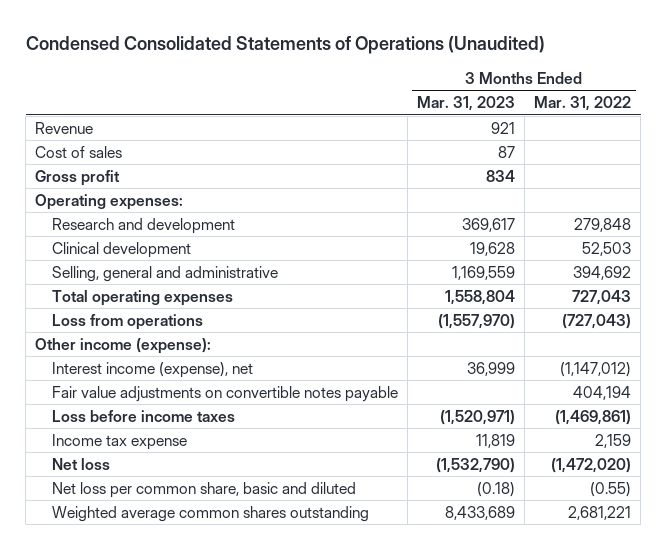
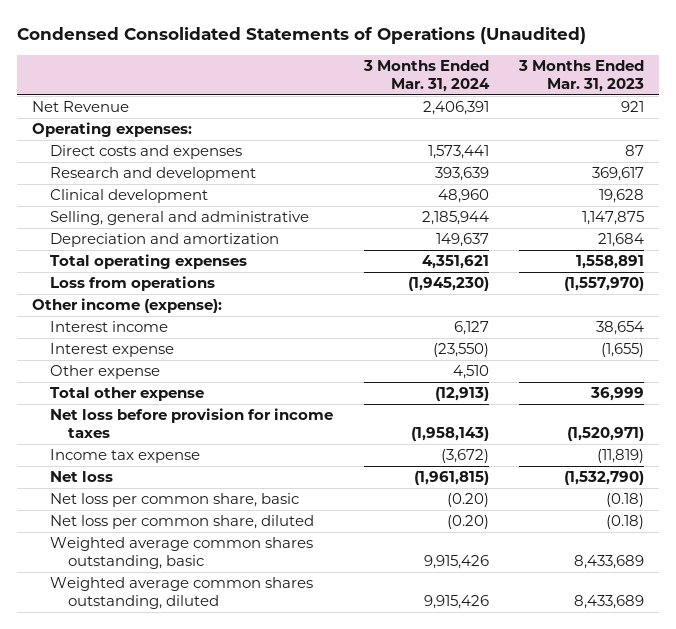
- | 3 Months Ended Mar. 31, 2023 | 3 Months Ended Mar. 31, 2022
+ | 3 Months Ended Mar. 31, 2024 | 3 Months Ended Mar. 31, 2023
- Revenue | 921 |
- Cost of sales | 87 |
- Gross profit | 834 |
+ Net Revenue | 2,406,391 | 921
+ Direct costs and expenses | 1,573,441 | 87
- Selling, general and administrative | 1,169,559 | 394,692
- Total operating expenses | 1,558,804 | 727,043
+ Selling, general and administrative | 2,185,944 | 1,147,875
+ Depreciation and amortization | 149,637 | 21,684
+ Total operating expenses | 4,351,621 | 1,558,891
- Interest income (expense), net | 36,999 | (1,147,012)
- Fair value adjustments on convertible notes payable | | 404,194
- Loss before income taxes | (1,520,971) | (1,469,861)
- Income tax expense | 11,819 | 2,159
+ Interest income | 6,127 | 38,654
+ Interest expense | (23,550) | (1,655)
+ Other expense | 4,510 |
+ Total other expense | (12,913) | 36,999
+ Net loss before provision for income taxes | (1,958,143) | (1,520,971)
+ Income tax expense | (3,672) | (11,819)
- Net loss per common share, basic and diluted | (0.18) | (0.55)
- Weighted average common shares outstanding | 8,433,689 | 2,681,221
+ Net loss per common share, basic | (0.20) | (0.18)
+ Net loss per common share, diluted | (0.20) | (0.18)
+ Weighted average common shares outstanding, basic | 9,915,426 | 8,433,689
+ Weighted average common shares outstanding, diluted | 9,915,426 | 8,433,689

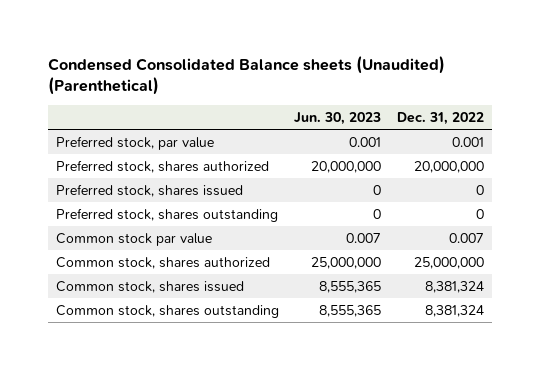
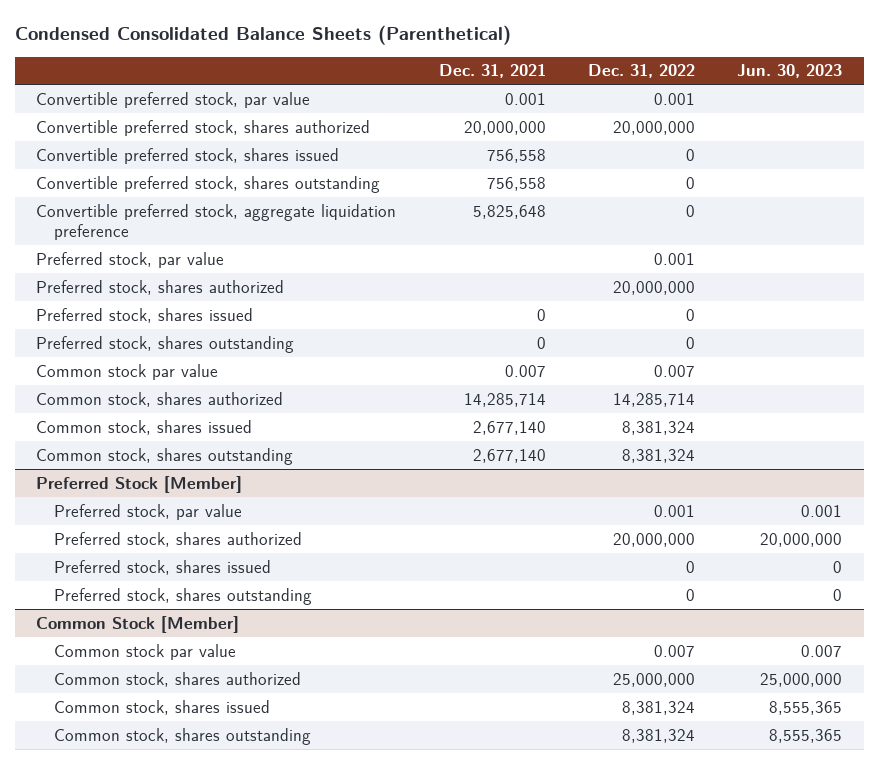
- Condensed Consolidated Balance sheets (Unaudited) (Parenthetical)
+ Condensed Consolidated Balance Sheets (Parenthetical)
- | Jun. 30, 2023 | Dec. 31, 2022
+ | Dec. 31, 2021 | Dec. 31, 2022 | Jun. 30, 2023
+ Convertible preferred stock, par value | 0.001 | 0.001 |
+ Convertible preferred stock, shares authorized | 20,000,000 | 20,000,000 |
+ Convertible preferred stock, shares issued | 756,558 | 0 |
+ Convertible preferred stock, shares outstanding | 756,558 | 0 |
+ Convertible preferred stock, aggregate liquidation preference | 5,825,648 | 0 |
+ Preferred stock, par value | | 0.001 |
+ Preferred stock, shares authorized | | 20,000,000 |
+ Preferred stock, shares issued | 0 | 0 |
+ Preferred stock, shares outstanding | 0 | 0 |
+ Common stock par value | 0.007 | 0.007 |
+ Common stock, shares authorized | 14,285,714 | 14,285,714 |
+ Common stock, shares issued | 2,677,140 | 8,381,324 |
+ Common stock, shares outstanding | 2,677,140 | 8,381,324 |
+ Preferred Stock [Member]
+ Common Stock [Member]

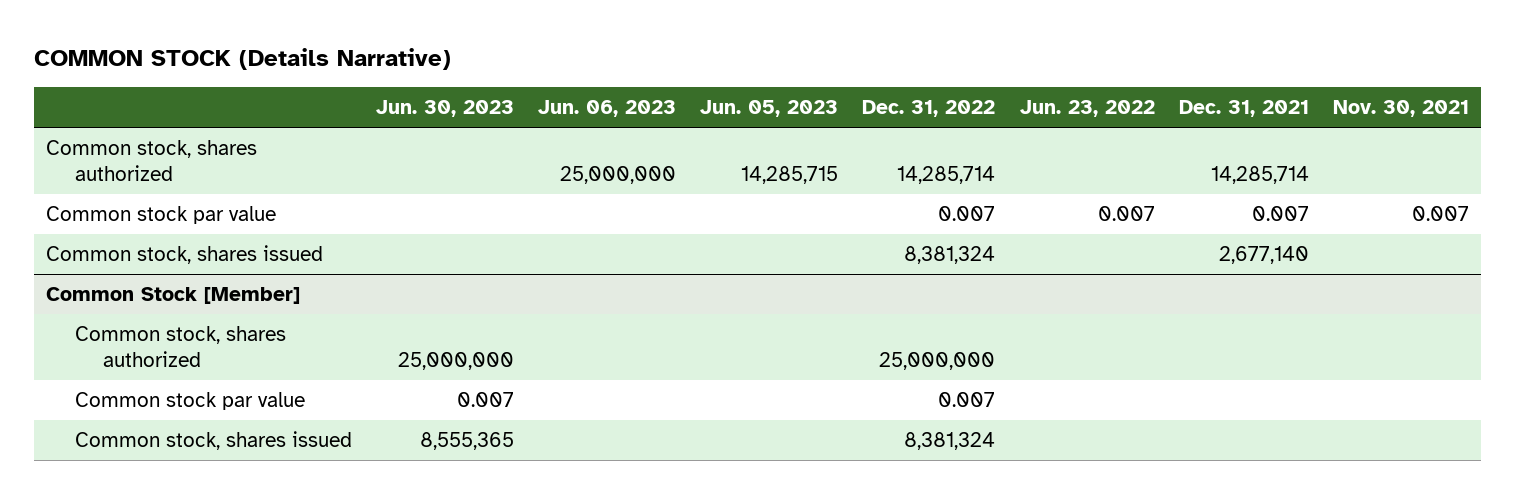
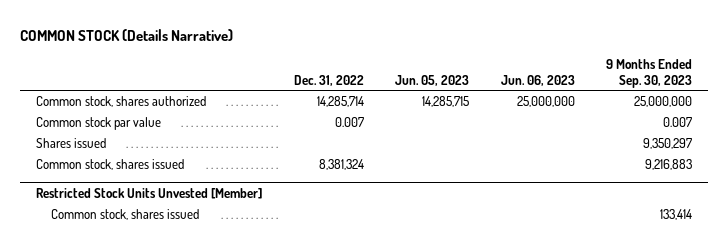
- | Jun. 30, 2023 | Jun. 06, 2023 | Jun. 05, 2023 | Dec. 31, 2022 | Jun. 23, 2022 | Dec. 31, 2021 | Nov. 30, 2021
+ | Dec. 31, 2022 | Jun. 05, 2023 | Jun. 06, 2023 | 9 Months Ended Sep. 30, 2023
- Common stock, shares issued | | | | 8,381,324 | | 2,677,140 |
- Common Stock [Member]
- Common stock, shares authorized | 25,000,000 | | | 25,000,000 | | |
- Common stock par value | 0.007 | | | 0.007 | | |
+ Shares issued | | | | 9,350,297
+ Restricted Stock Units Unvested [Member]
+ Common stock, shares issued | | | | 133,414

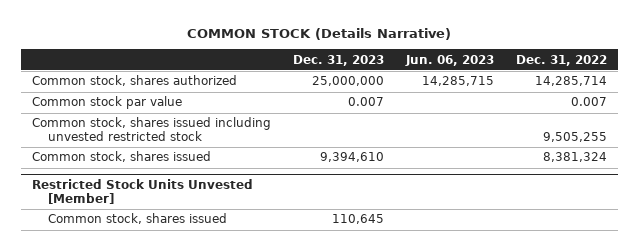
- | Dec. 31, 2022 | Jun. 05, 2023 | Jun. 06, 2023 | 9 Months Ended Sep. 30, 2023
+ | Dec. 31, 2023 | Jun. 06, 2023 | Dec. 31, 2022
- Common stock, shares authorized | 14,285,714 | 14,285,715 | 25,000,000 | 25,000,000
+ Common stock, shares authorized | 25,000,000 | 14,285,715 | 14,285,714
- Shares issued | | | | 9,350,297
+ Common stock, shares issued including unvested restricted stock | | | 9,505,255

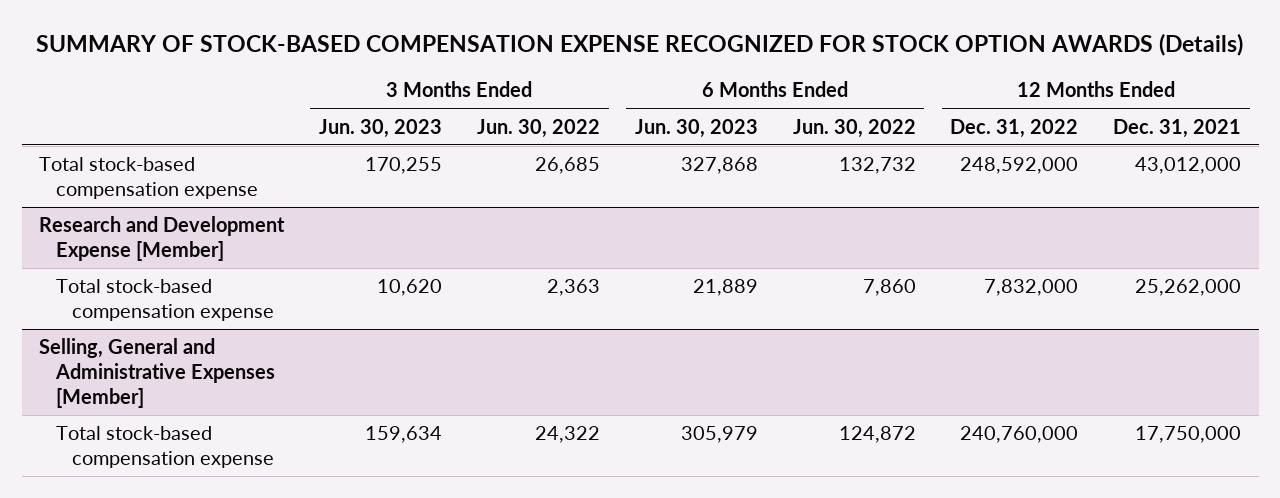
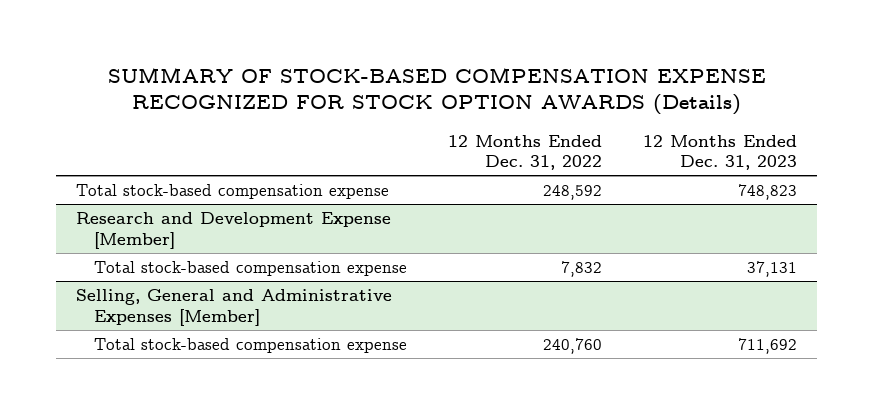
- | 3 Months Ended Jun. 30, 2023 | 3 Months Ended Jun. 30, 2022 | 6 Months Ended Jun. 30, 2023 | 6 Months Ended Jun. 30, 2022 | 12 Months Ended Dec. 31, 2022 | 12 Months Ended Dec. 31, 2021
+ | 12 Months Ended Dec. 31, 2022 | 12 Months Ended Dec. 31, 2023
- Total stock-based compensation expense | 170,255 | 26,685 | 327,868 | 132,732 | 248,592,000 | 43,012,000
+ Total stock-based compensation expense | 248,592 | 748,823
@ Research and Development Expense [Member]
- Total stock-based compensation expense | 10,620 | 2,363 | 21,889 | 7,860 | 7,832,000 | 25,262,000
+ Total stock-based compensation expense | 7,832 | 37,131
@ Selling, General and Administrative Expenses [Member]
- Total stock-based compensation expense | 159,634 | 24,322 | 305,979 | 124,872 | 240,760,000 | 17,750,000
+ Total stock-based compensation expense | 240,760 | 711,692

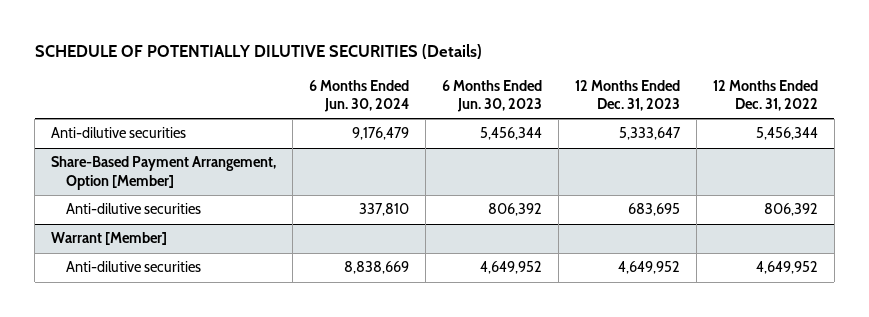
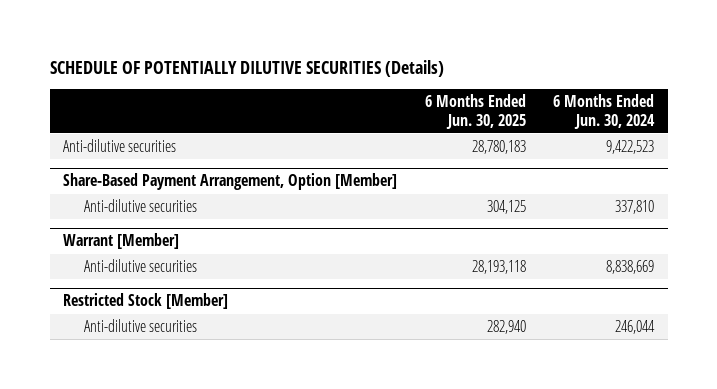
- | 6 Months Ended Jun. 30, 2024 | 6 Months Ended Jun. 30, 2023 | 12 Months Ended Dec. 31, 2023 | 12 Months Ended Dec. 31, 2022
+ | 6 Months Ended Jun. 30, 2025 | 6 Months Ended Jun. 30, 2024
- Anti-dilutive securities | 9,176,479 | 5,456,344 | 5,333,647 | 5,456,344
+ Anti-dilutive securities | 28,780,183 | 9,422,523
+ Restricted Stock [Member]
+ Anti-dilutive securities | 282,940 | 246,044

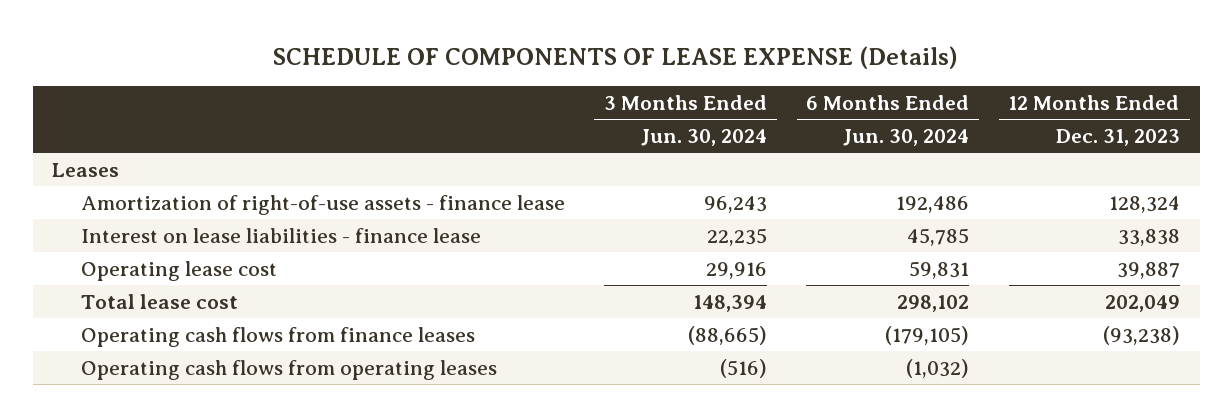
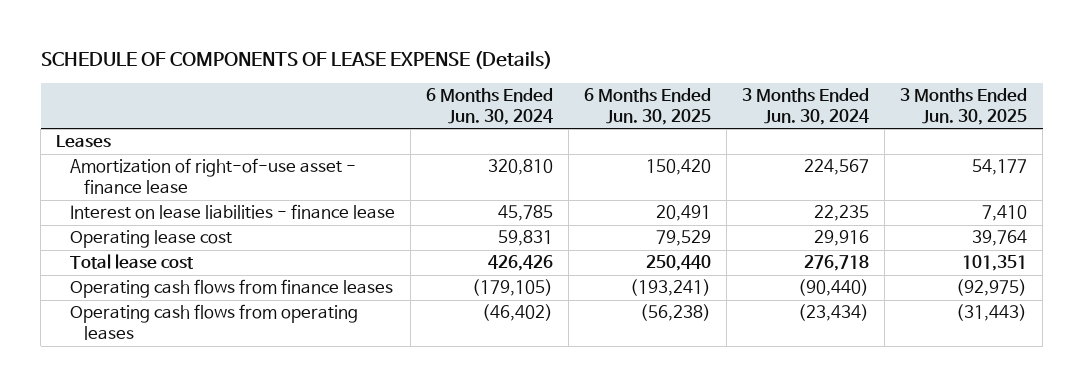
- | 3 Months Ended Jun. 30, 2024 | 6 Months Ended Jun. 30, 2024 | 12 Months Ended Dec. 31, 2023
+ | 6 Months Ended Jun. 30, 2024 | 6 Months Ended Jun. 30, 2025 | 3 Months Ended Jun. 30, 2024 | 3 Months Ended Jun. 30, 2025
- Amortization of right-of-use assets - finance lease | 96,243 | 192,486 | 128,324
+ Amortization of right-of-use asset - finance lease | 320,810 | 150,420 | 224,567 | 54,177
- Total lease cost | 148,394 | 298,102 | 202,049
- Operating cash flows from finance leases | (88,665) | (179,105) | (93,238)
- Operating cash flows from operating leases | (516) | (1,032) |
+ Total lease cost | 426,426 | 250,440 | 276,718 | 101,351
+ Operating cash flows from finance leases | (179,105) | (193,241) | (90,440) | (92,975)
+ Operating cash flows from operating leases | (46,402) | (56,238) | (23,434) | (31,443)

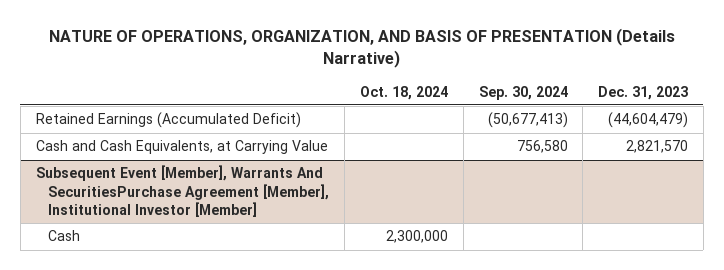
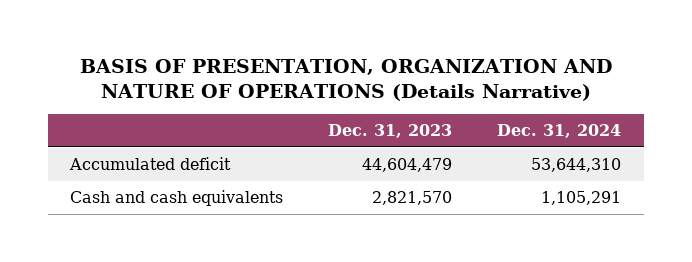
- NATURE OF OPERATIONS, ORGANIZATION, AND BASIS OF PRESENTATION (Details Narrative)
+ BASIS OF PRESENTATION, ORGANIZATION AND NATURE OF OPERATIONS (Details Narrative)
- | Oct. 18, 2024 | Sep. 30, 2024 | Dec. 31, 2023
+ | Dec. 31, 2023 | Dec. 31, 2024
- Retained Earnings (Accumulated Deficit) | | (50,677,413) | (44,604,479)
- Cash and Cash Equivalents, at Carrying Value | | 756,580 | 2,821,570
- Subsequent Event [Member], Warrants And SecuritiesPurchase Agreement [Member], Institutional Investor [Member]
- Cash | 2,300,000 | |
+ Accumulated deficit | 44,604,479 | 53,644,310
+ Cash and cash equivalents | 2,821,570 | 1,105,291

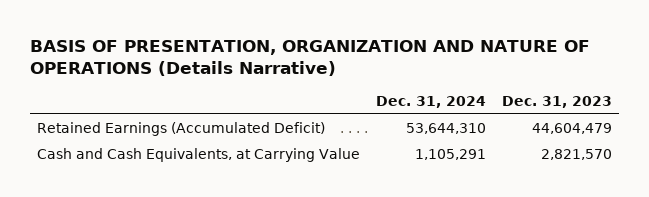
- | Dec. 31, 2023 | Dec. 31, 2024
+ | Dec. 31, 2024 | Dec. 31, 2023
- Accumulated deficit | 44,604,479 | 53,644,310
- Cash and cash equivalents | 2,821,570 | 1,105,291
+ Retained Earnings (Accumulated Deficit) | 53,644,310 | 44,604,479
+ Cash and Cash Equivalents, at Carrying Value | 1,105,291 | 2,821,570

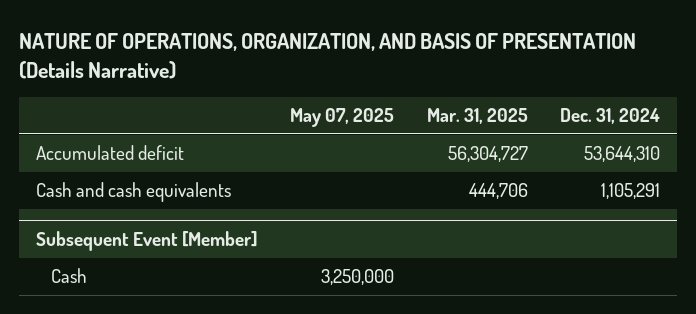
- BASIS OF PRESENTATION, ORGANIZATION AND NATURE OF OPERATIONS (Details Narrative)
+ NATURE OF OPERATIONS, ORGANIZATION, AND BASIS OF PRESENTATION (Details Narrative)
- | Dec. 31, 2024 | Dec. 31, 2023
+ | May 07, 2025 | Mar. 31, 2025 | Dec. 31, 2024
- Retained Earnings (Accumulated Deficit) | 53,644,310 | 44,604,479
- Cash and Cash Equivalents, at Carrying Value | 1,105,291 | 2,821,570
+ Accumulated deficit | | 56,304,727 | 53,644,310
+ Cash and cash equivalents | | 444,706 | 1,105,291
+ Subsequent Event [Member]
+ Cash | 3,250,000 | |

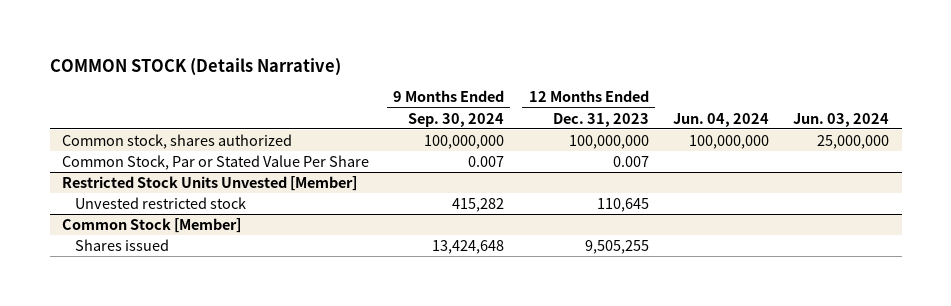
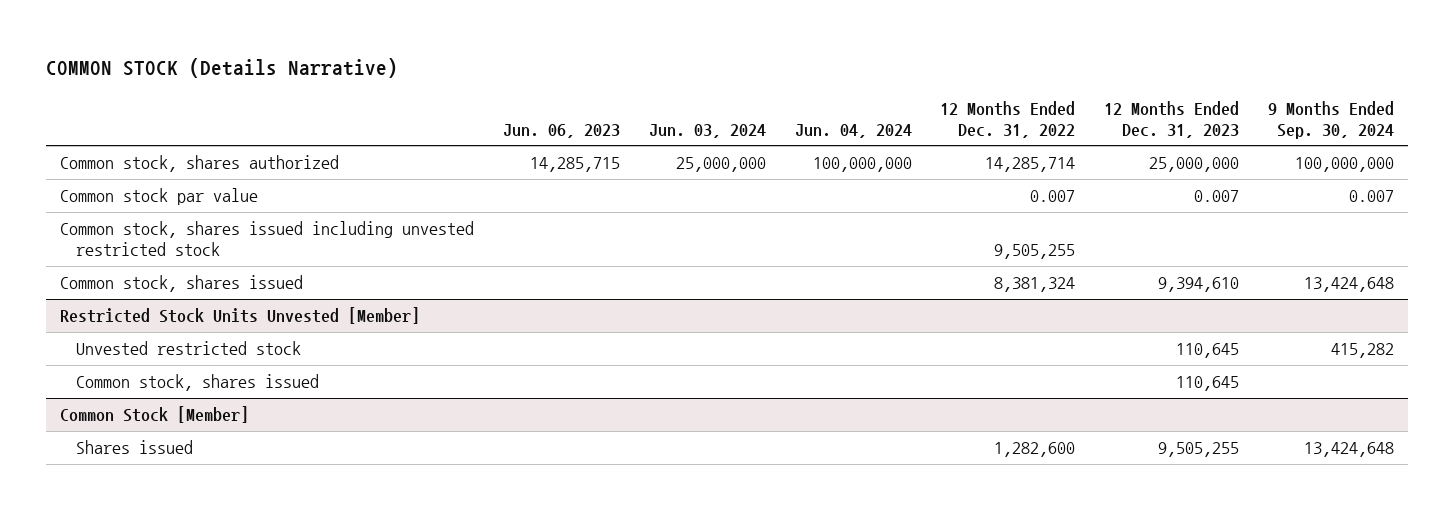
- | 9 Months Ended Sep. 30, 2024 | 12 Months Ended Dec. 31, 2023 | Jun. 04, 2024 | Jun. 03, 2024
+ | Jun. 06, 2023 | Jun. 03, 2024 | Jun. 04, 2024 | 12 Months Ended Dec. 31, 2022 | 12 Months Ended Dec. 31, 2023 | 9 Months Ended Sep. 30, 2024
- Common stock, shares authorized | 100,000,000 | 100,000,000 | 100,000,000 | 25,000,000
- Common Stock, Par or Stated Value Per Share | 0.007 | 0.007 | |
+ Common stock, shares authorized | 14,285,715 | 25,000,000 | 100,000,000 | 14,285,714 | 25,000,000 | 100,000,000
+ Common stock par value | | | | 0.007 | 0.007 | 0.007
+ Common stock, shares issued including unvested restricted stock | | | | 9,505,255 | |
+ Common stock, shares issued | | | | 8,381,324 | 9,394,610 | 13,424,648
@ Restricted Stock Units Unvested [Member]
+ Common stock, shares issued | | | | | 110,645 |

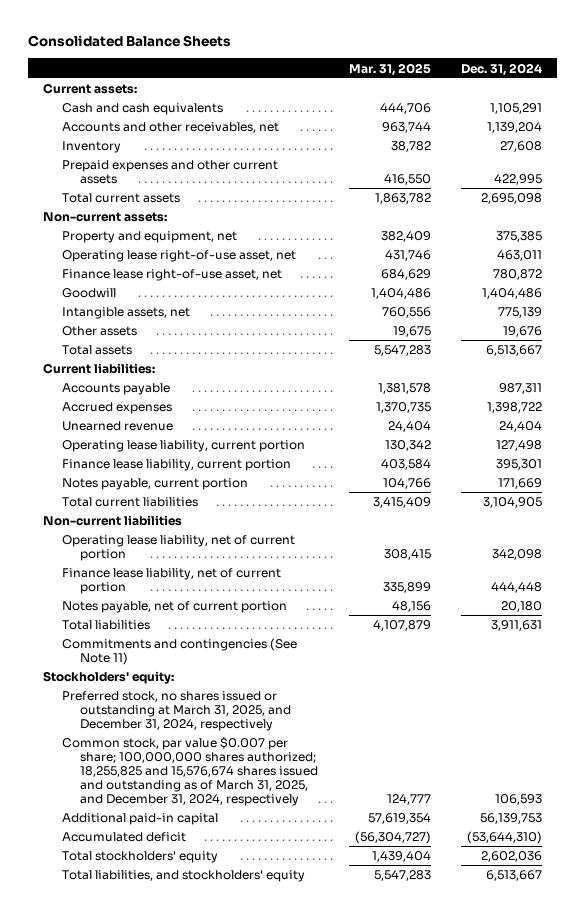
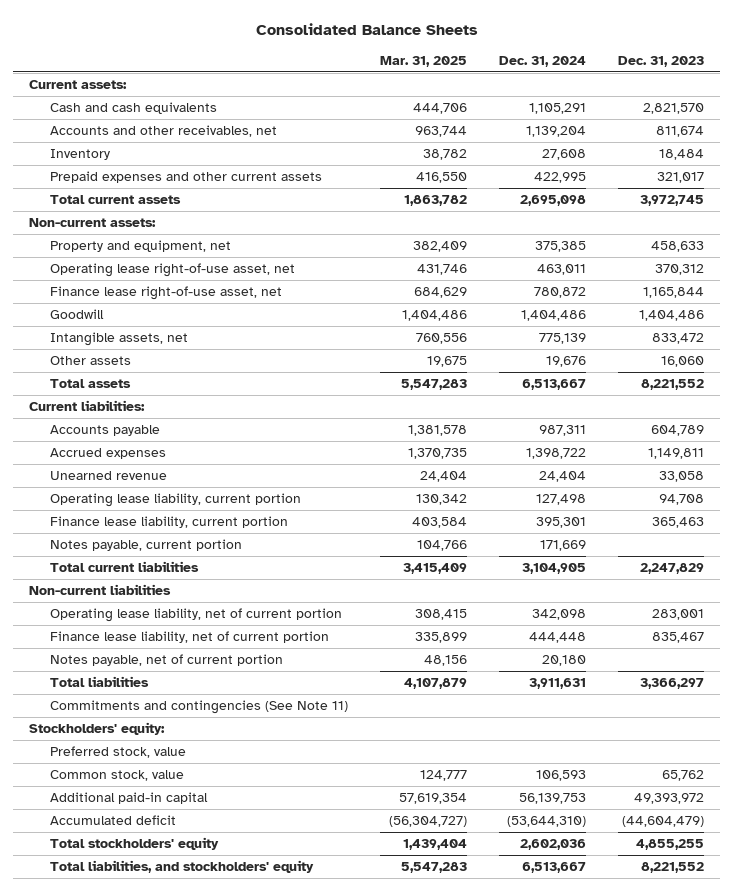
- | Mar. 31, 2025 | Dec. 31, 2024
+ | Mar. 31, 2025 | Dec. 31, 2024 | Dec. 31, 2023
- Preferred stock, no shares issued or outstanding at March 31, 2025, and December 31, 2024, respectively
- Common stock, par value $0.007 per share; 100,000,000 shares authorized; 18,255,825 and 15,576,674 shares issued and outstanding as of March 31, 2025, and December 31, 2024, respectively | 124,777 | 106,593
+ Preferred stock, value
+ Common stock, value | 124,777 | 106,593 | 65,762

